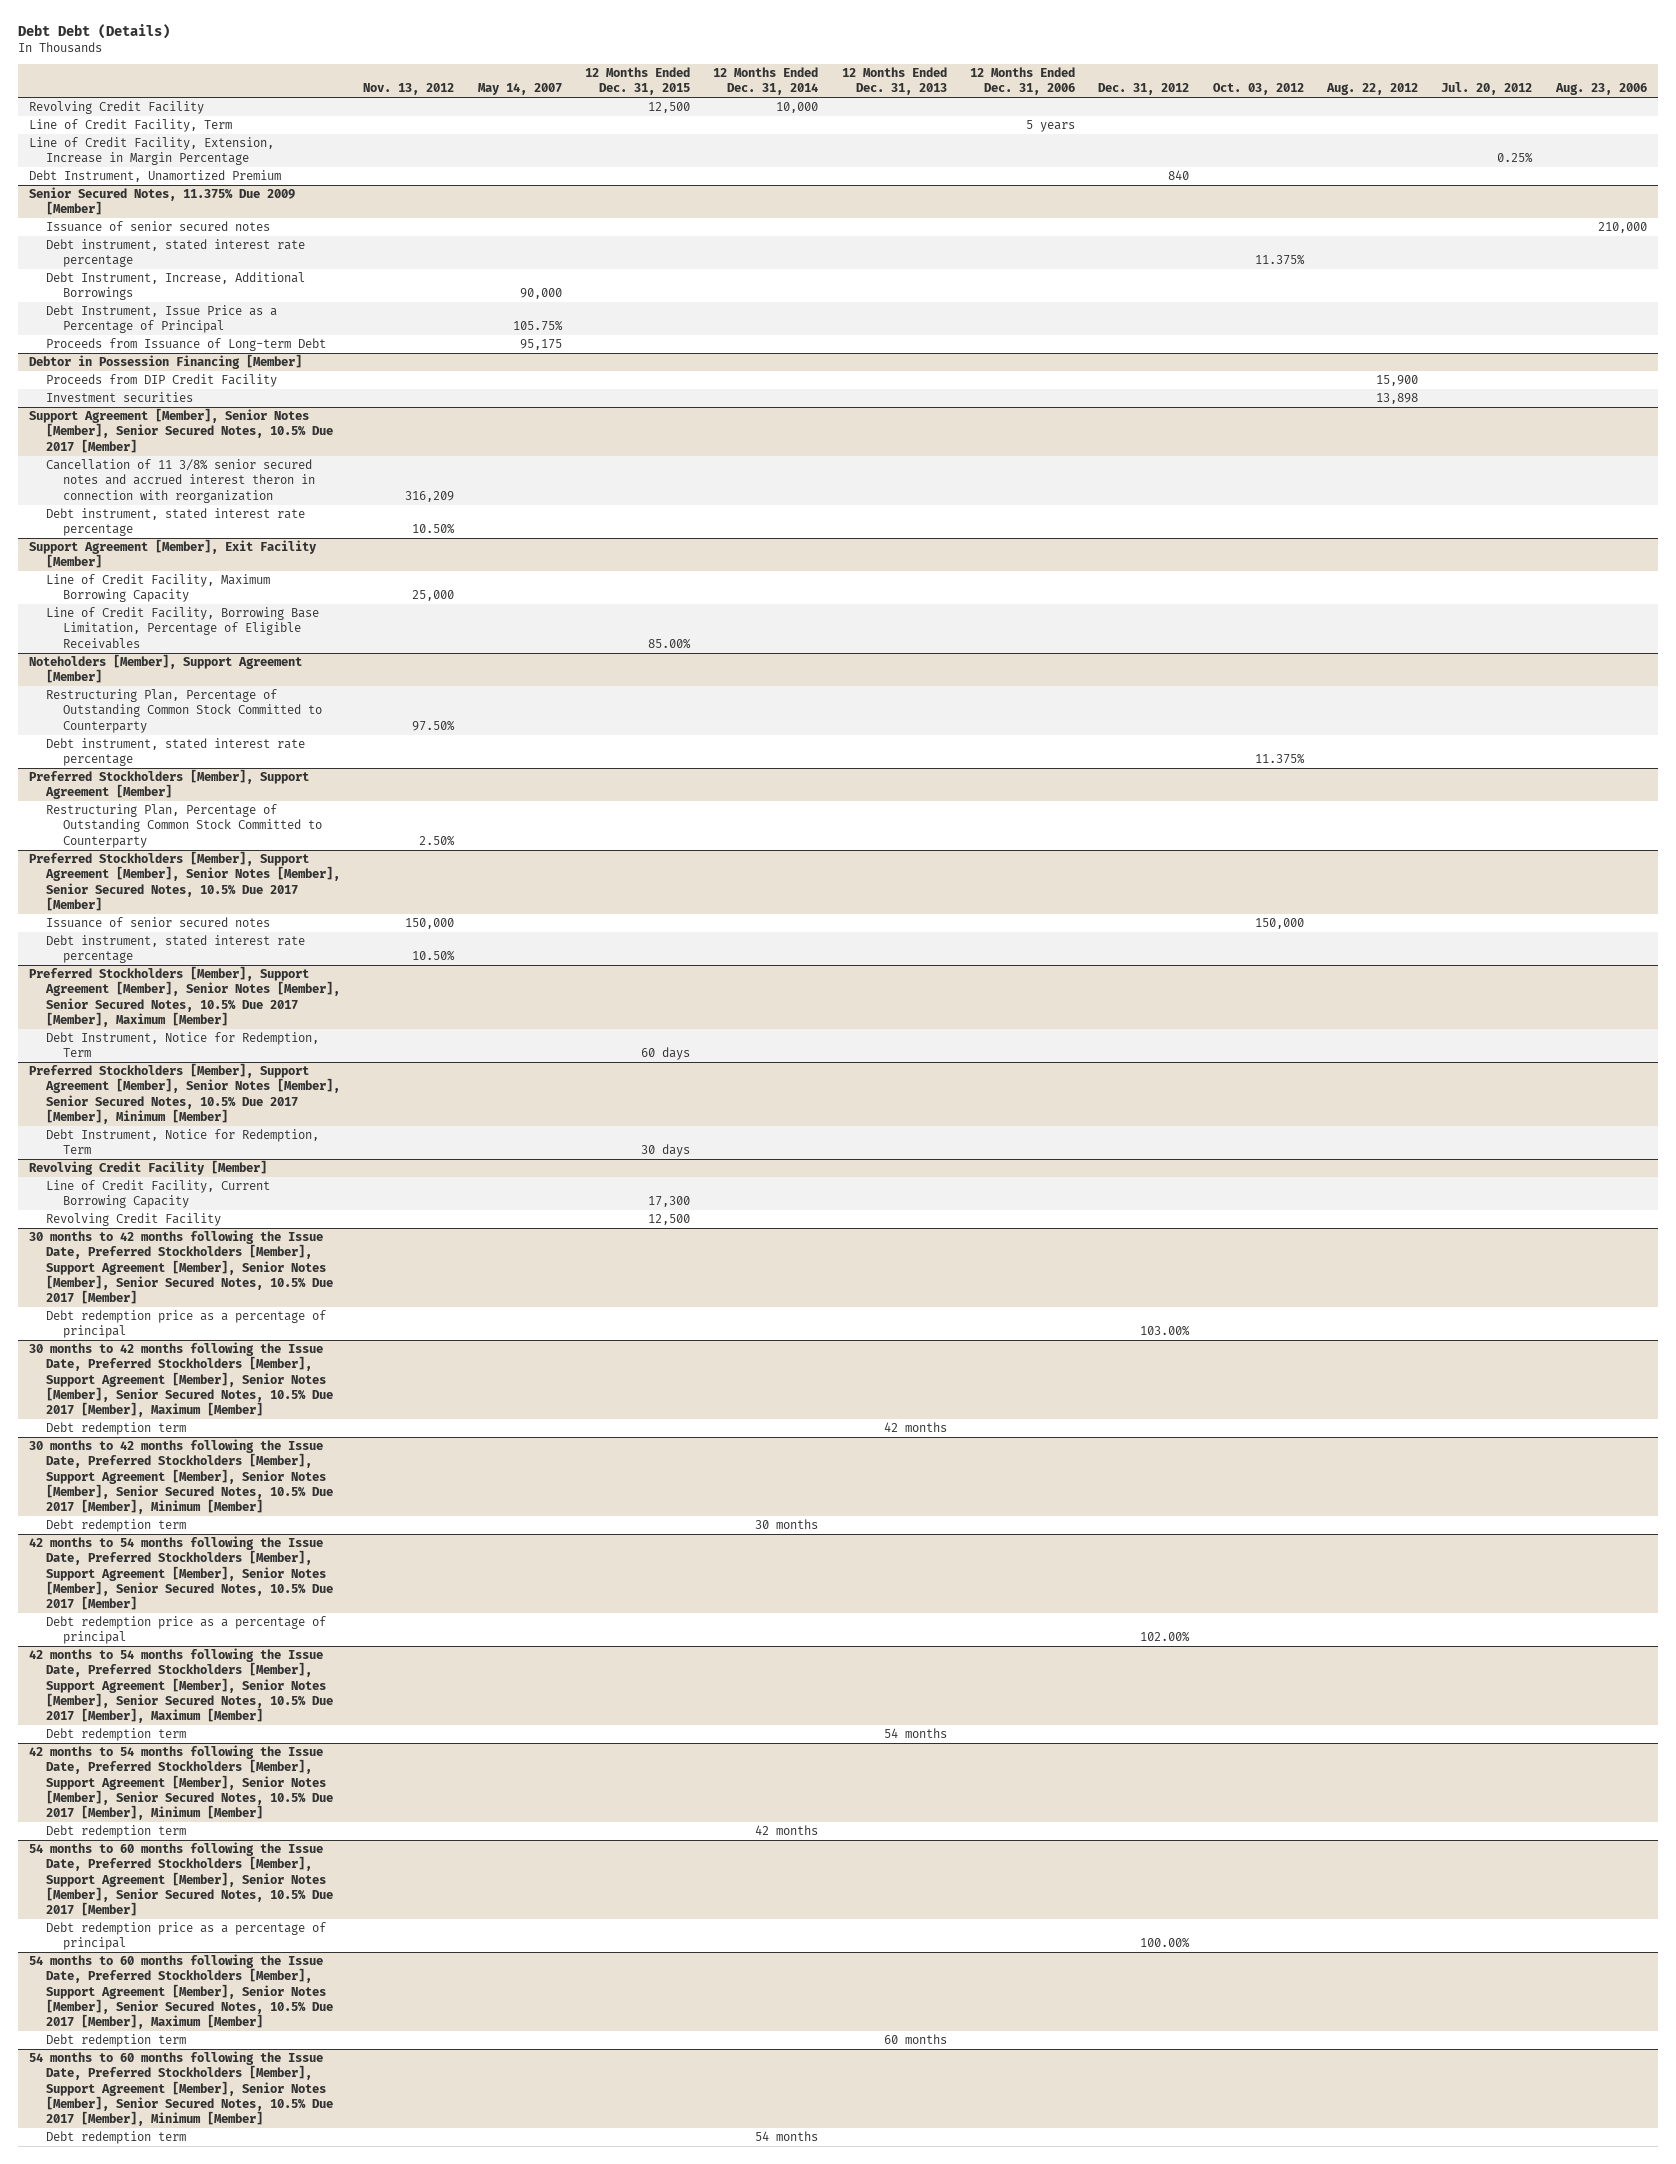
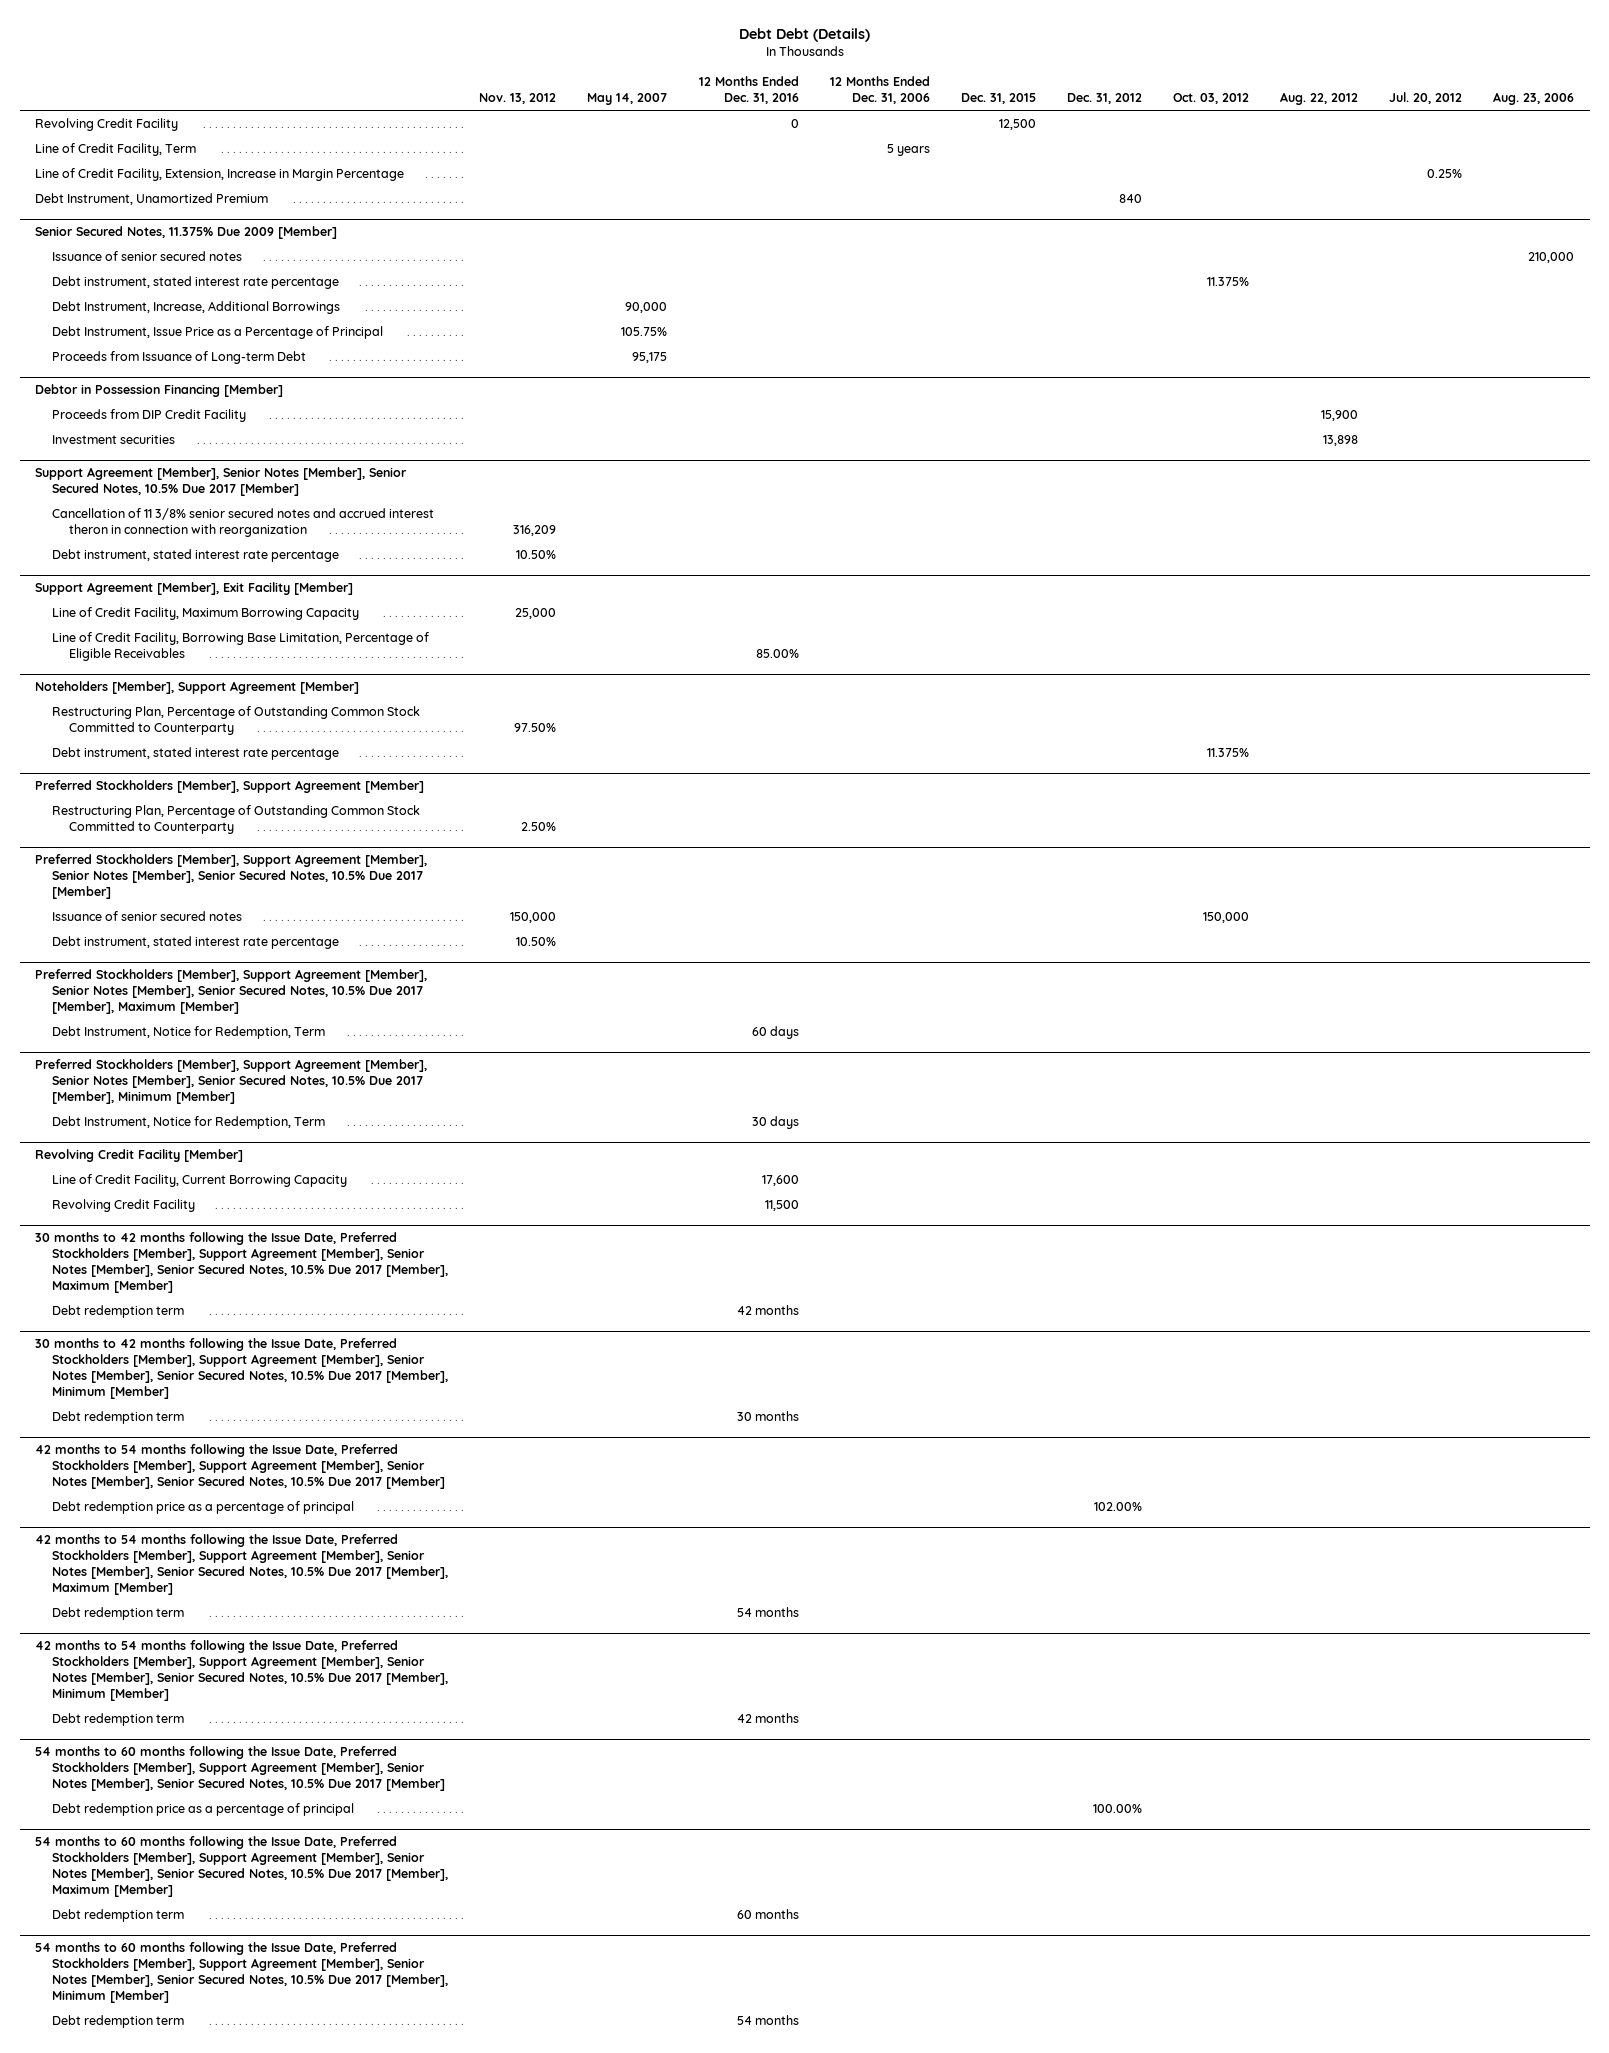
- | Nov. 13, 2012 | May 14, 2007 | 12 Months Ended Dec. 31, 2015 | 12 Months Ended Dec. 31, 2014 | 12 Months Ended Dec. 31, 2013 | 12 Months Ended Dec. 31, 2006 | Dec. 31, 2012 | Oct. 03, 2012 | Aug. 22, 2012 | Jul. 20, 2012 | Aug. 23, 2006
+ | Nov. 13, 2012 | May 14, 2007 | 12 Months Ended Dec. 31, 2016 | 12 Months Ended Dec. 31, 2006 | Dec. 31, 2015 | Dec. 31, 2012 | Oct. 03, 2012 | Aug. 22, 2012 | Jul. 20, 2012 | Aug. 23, 2006
- 30 months to 42 months following the Issue Date, Preferred Stockholders [Member], Support Agreement [Member], Senior Notes [Member], Senior Secured Notes, 10.5% Due 2017 [Member]
- Debt redemption price as a percentage of principal | | | | | | | 103.00% | | | |

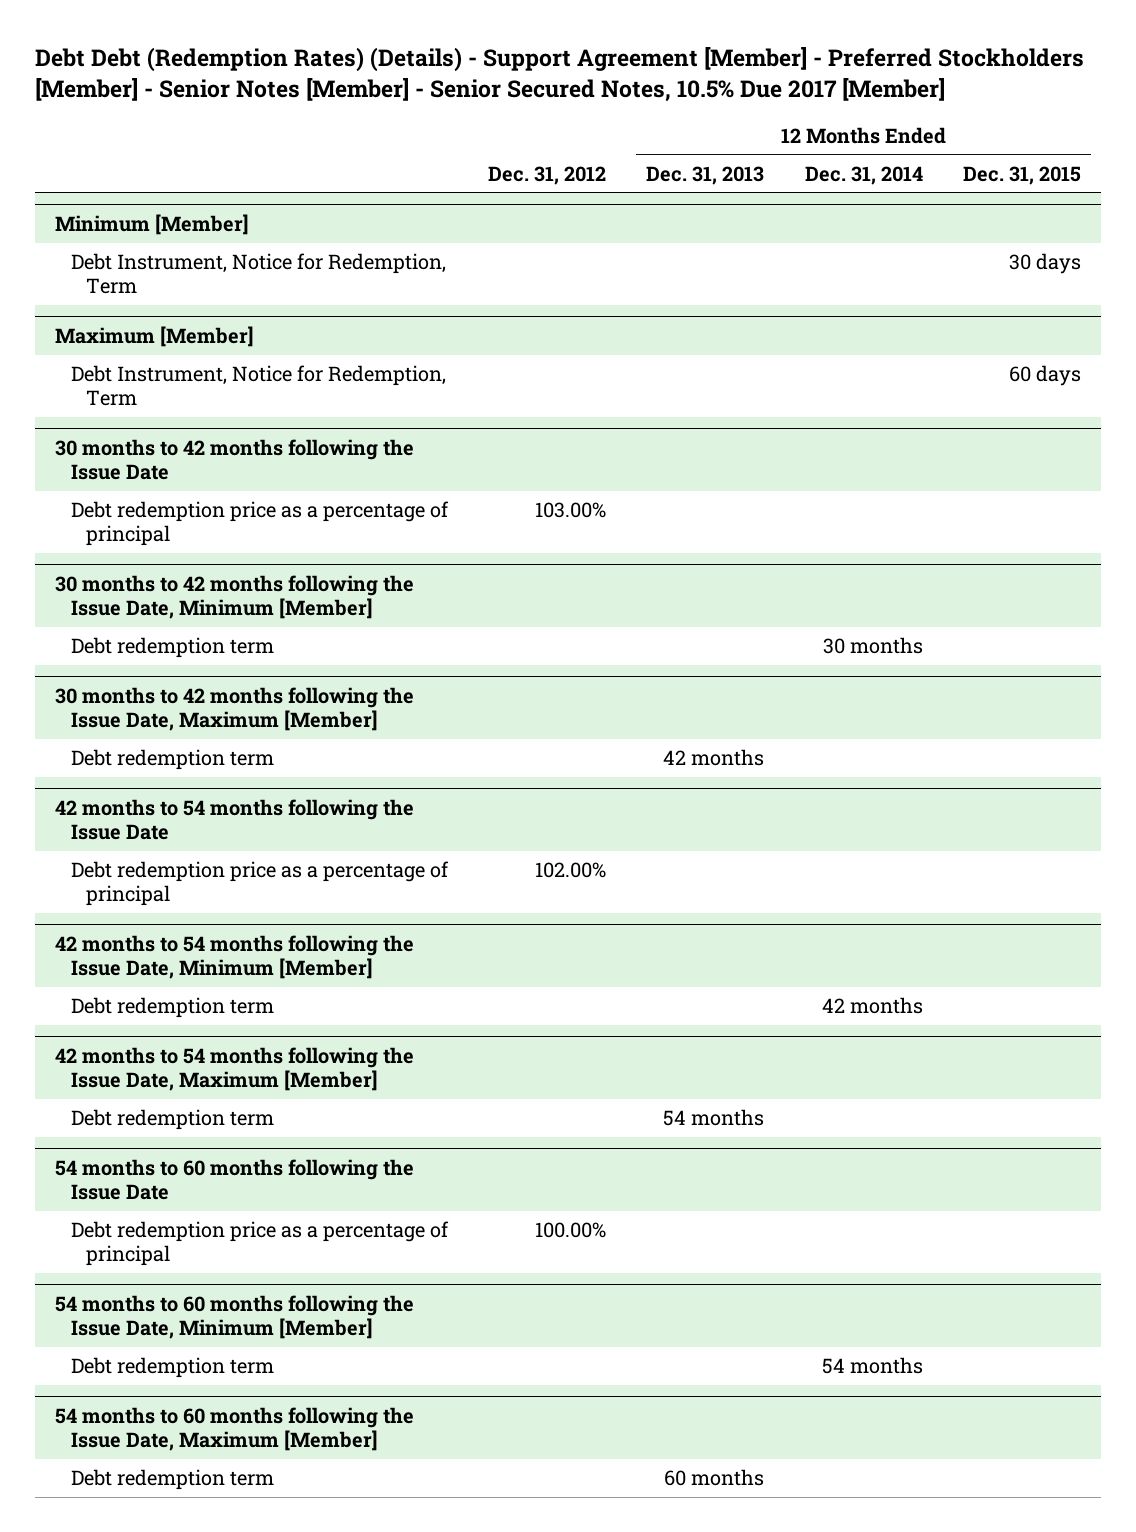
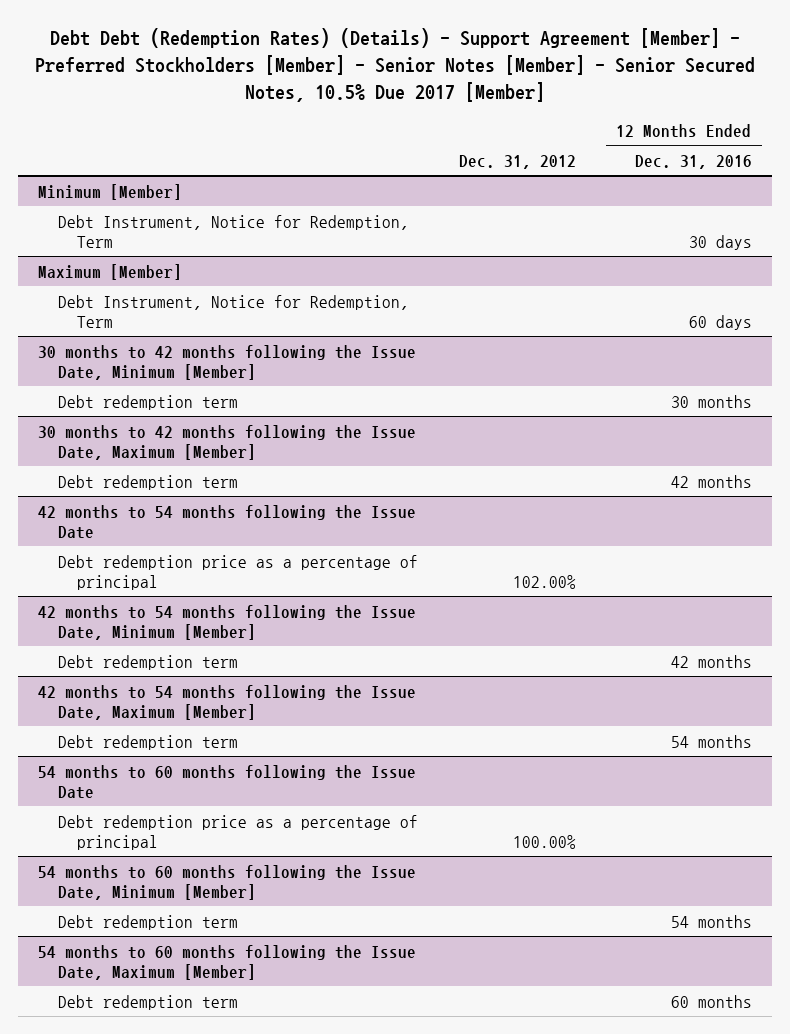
- | Dec. 31, 2012 | 12 Months Ended Dec. 31, 2013 | 12 Months Ended Dec. 31, 2014 | 12 Months Ended Dec. 31, 2015
+ | Dec. 31, 2012 | 12 Months Ended Dec. 31, 2016
- 30 months to 42 months following the Issue Date
- Debt redemption price as a percentage of principal | 103.00% | | |

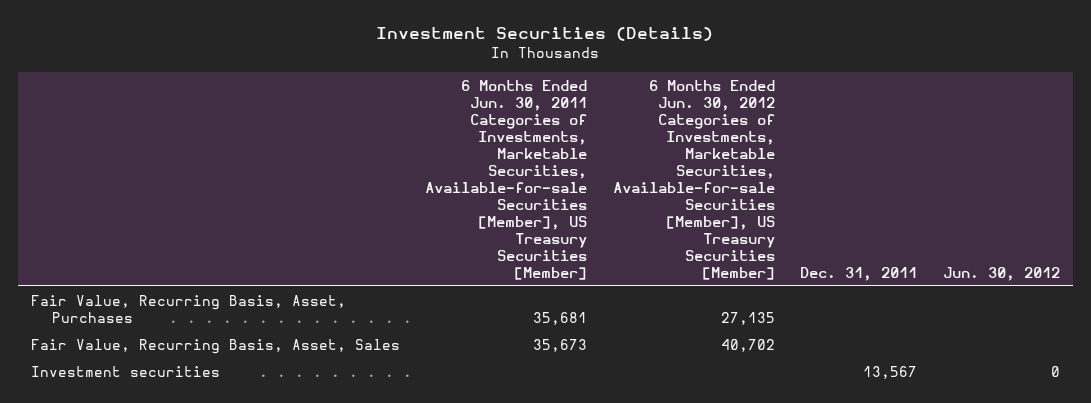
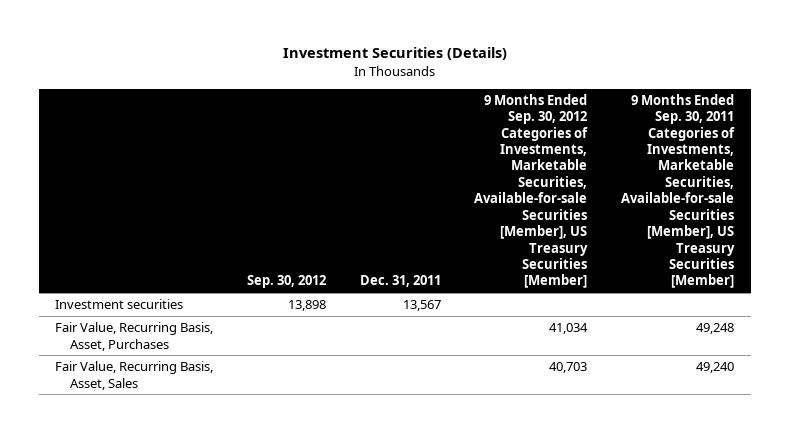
- | 6 Months Ended Jun. 30, 2011 Categories of Investments, Marketable Securities, Available-for-sale Securities [Member], US Treasury Securities [Member] | 6 Months Ended Jun. 30, 2012 Categories of Investments, Marketable Securities, Available-for-sale Securities [Member], US Treasury Securities [Member] | Dec. 31, 2011 | Jun. 30, 2012
+ | Sep. 30, 2012 | Dec. 31, 2011 | 9 Months Ended Sep. 30, 2012 Categories of Investments, Marketable Securities, Available-for-sale Securities [Member], US Treasury Securities [Member] | 9 Months Ended Sep. 30, 2011 Categories of Investments, Marketable Securities, Available-for-sale Securities [Member], US Treasury Securities [Member]
moved up: Investment securities | 13,898 | 13,567 | |

